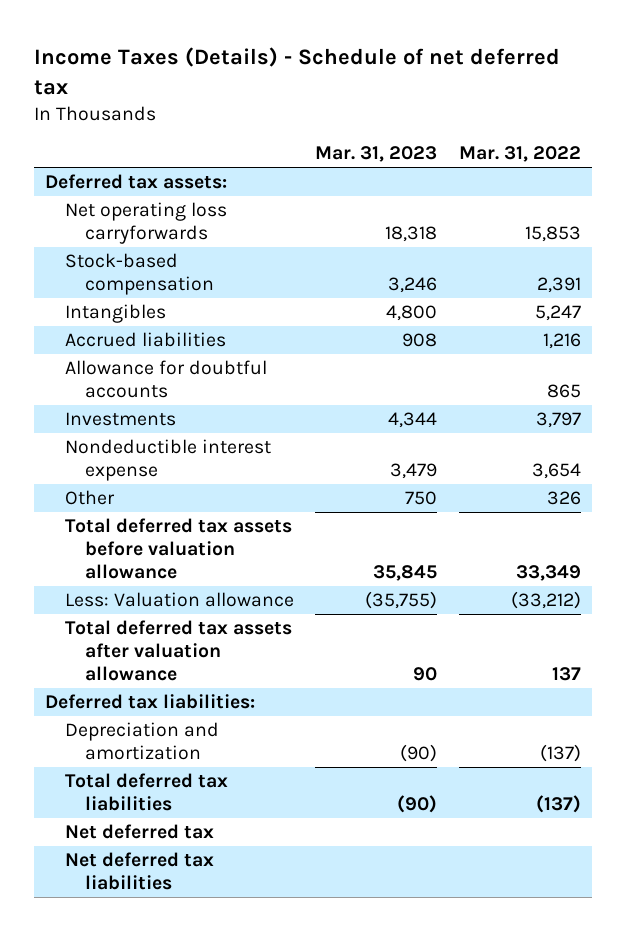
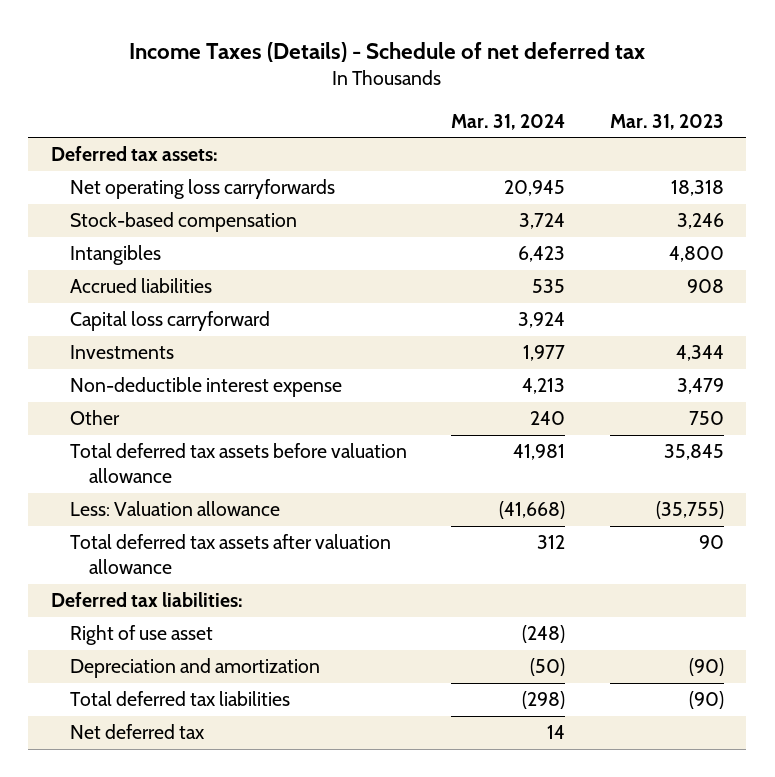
- | Mar. 31, 2023 | Mar. 31, 2022
+ | Mar. 31, 2024 | Mar. 31, 2023
- Allowance for doubtful accounts | | 865
+ Capital loss carryforward | 3,924 |
- Nondeductible interest expense | 3,479 | 3,654
+ Non-deductible interest expense | 4,213 | 3,479
+ Right of use asset | (248) |
- Net deferred tax liabilities

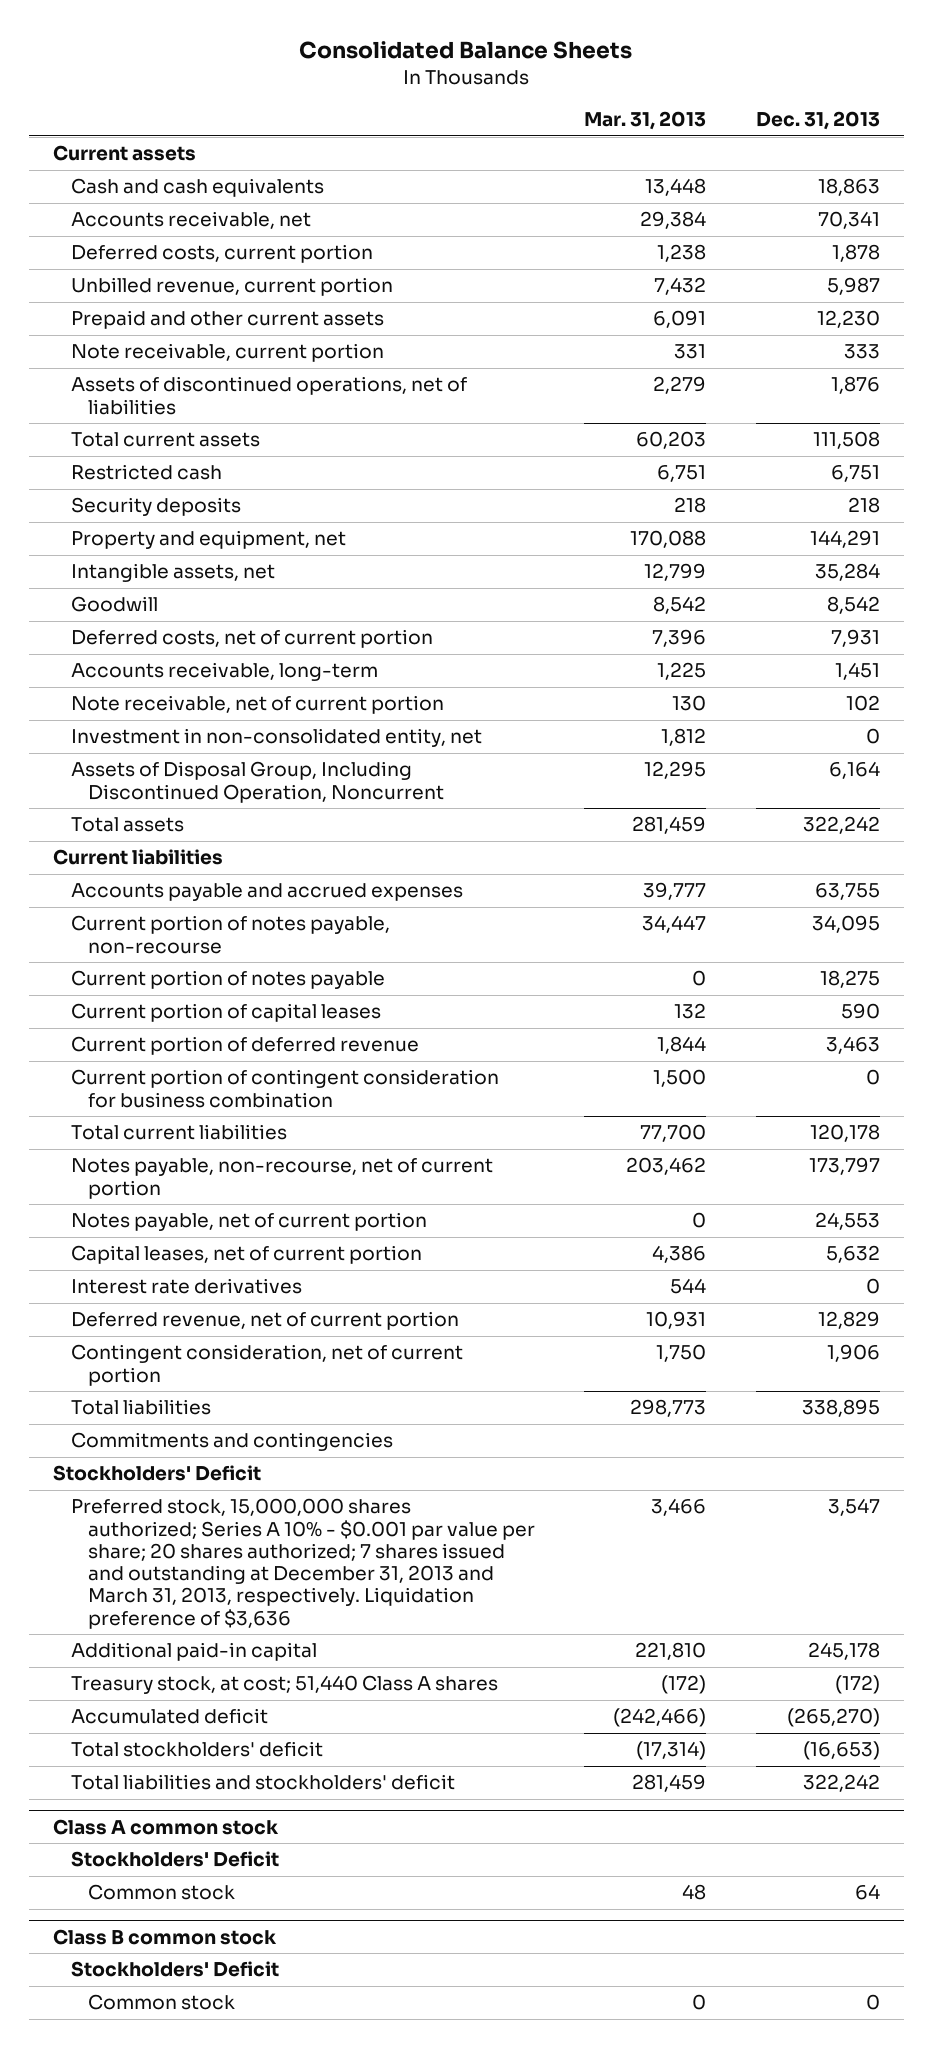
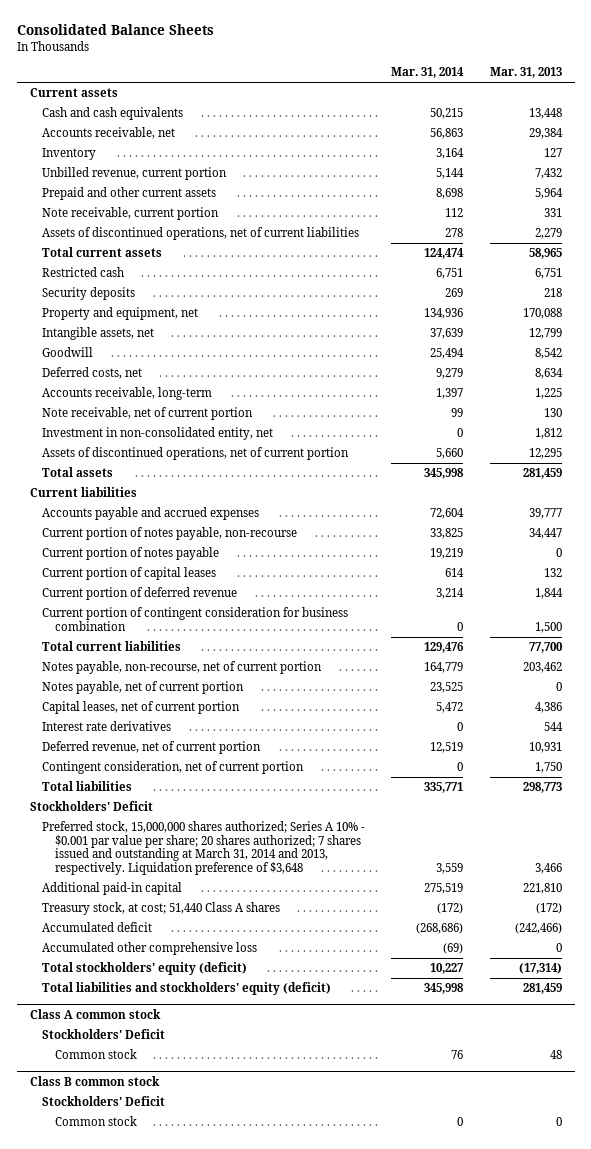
- | Mar. 31, 2013 | Dec. 31, 2013
+ | Mar. 31, 2014 | Mar. 31, 2013
- Deferred costs, current portion | 1,238 | 1,878
+ Inventory | 3,164 | 127
- Prepaid and other current assets | 6,091 | 12,230
+ Prepaid and other current assets | 8,698 | 5,964
- Assets of discontinued operations, net of liabilities | 2,279 | 1,876
- Total current assets | 60,203 | 111,508
+ Assets of discontinued operations, net of current liabilities | 278 | 2,279
+ Total current assets | 124,474 | 58,965
- Deferred costs, net of current portion | 7,396 | 7,931
+ Deferred costs, net | 9,279 | 8,634
- Assets of Disposal Group, Including Discontinued Operation, Noncurrent | 12,295 | 6,164
+ Assets of discontinued operations, net of current portion | 5,660 | 12,295
- Commitments and contingencies
- Preferred stock, 15,000,000 shares authorized; Series A 10% - $0.001 par value per share; 20 shares authorized; 7 shares issued and outstanding at December 31, 2013 and March 31, 2013, respectively. Liquidation preference of $3,636 | 3,466 | 3,547
+ Preferred stock, 15,000,000 shares authorized; Series A 10% - $0.001 par value per share; 20 shares authorized; 7 shares issued and outstanding at March 31, 2014 and 2013, respectively. Liquidation preference of $3,648 | 3,559 | 3,466
- Total stockholders' deficit | (17,314) | (16,653)
- Total liabilities and stockholders' deficit | 281,459 | 322,242
+ Accumulated other comprehensive loss | (69) | 0
+ Total stockholders' equity (deficit) | 10,227 | (17,314)
+ Total liabilities and stockholders' equity (deficit) | 345,998 | 281,459

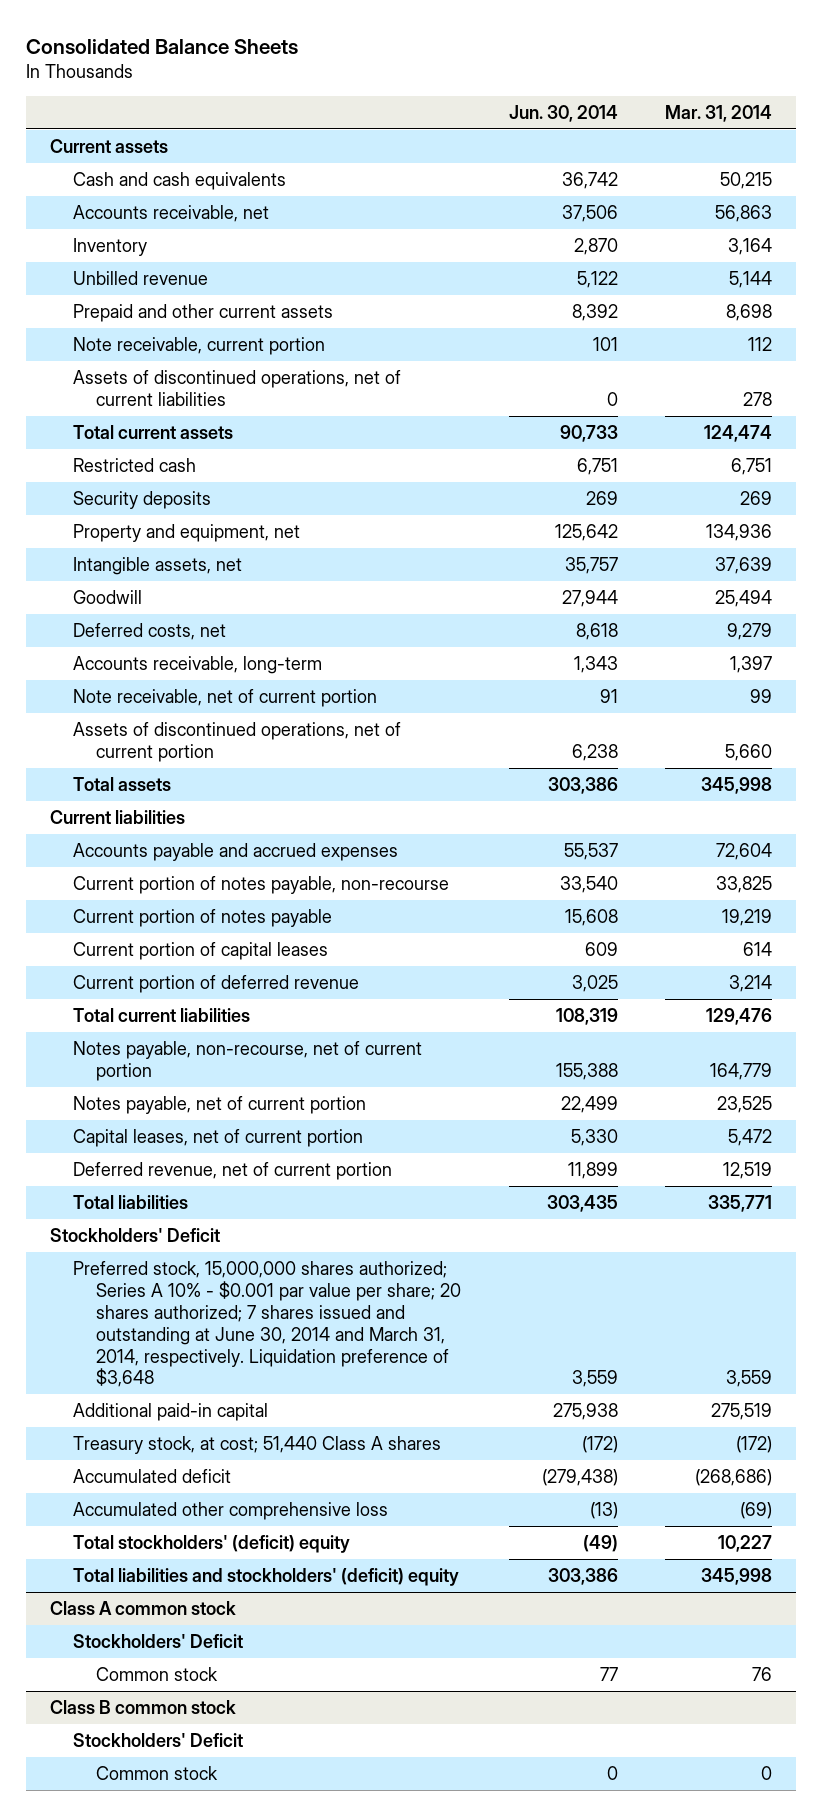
- | Mar. 31, 2014 | Mar. 31, 2013
+ | Jun. 30, 2014 | Mar. 31, 2014
- Unbilled revenue, current portion | 5,144 | 7,432
+ Unbilled revenue | 5,122 | 5,144
- Investment in non-consolidated entity, net | 0 | 1,812
- Current portion of contingent consideration for business combination | 0 | 1,500
- Interest rate derivatives | 0 | 544
- Contingent consideration, net of current portion | 0 | 1,750
- Preferred stock, 15,000,000 shares authorized; Series A 10% - $0.001 par value per share; 20 shares authorized; 7 shares issued and outstanding at March 31, 2014 and 2013, respectively. Liquidation preference of $3,648 | 3,559 | 3,466
+ Preferred stock, 15,000,000 shares authorized; Series A 10% - $0.001 par value per share; 20 shares authorized; 7 shares issued and outstanding at June 30, 2014 and March 31, 2014, respectively. Liquidation preference of $3,648 | 3,559 | 3,559
- Total stockholders' equity (deficit) | 10,227 | (17,314)
- Total liabilities and stockholders' equity (deficit) | 345,998 | 281,459
+ Total stockholders' (deficit) equity | (49) | 10,227
+ Total liabilities and stockholders' (deficit) equity | 303,386 | 345,998

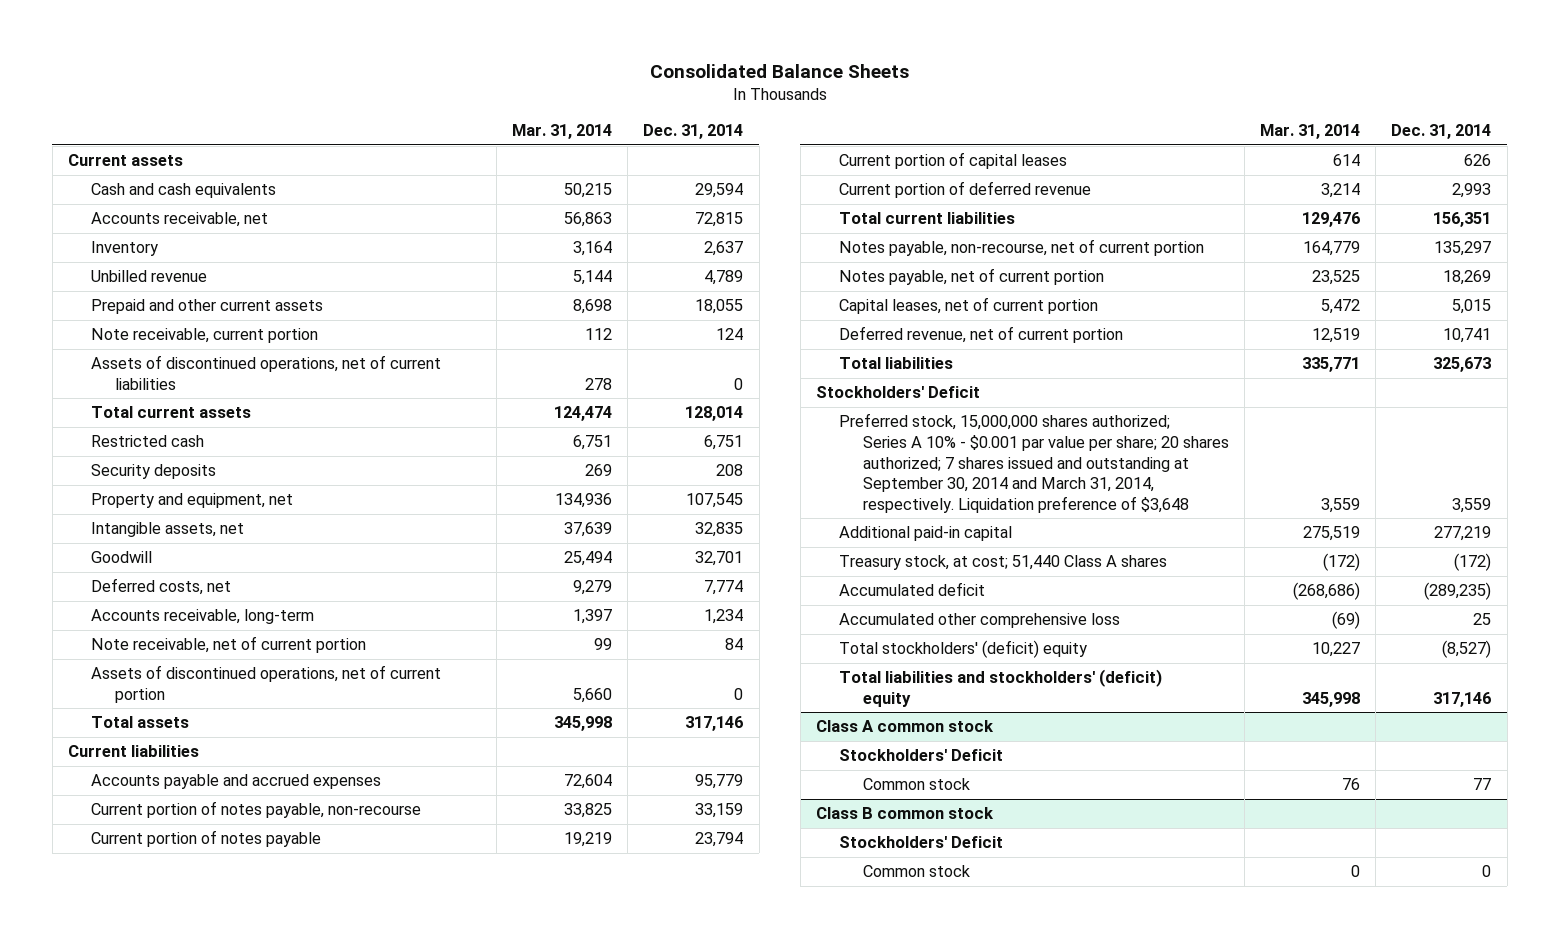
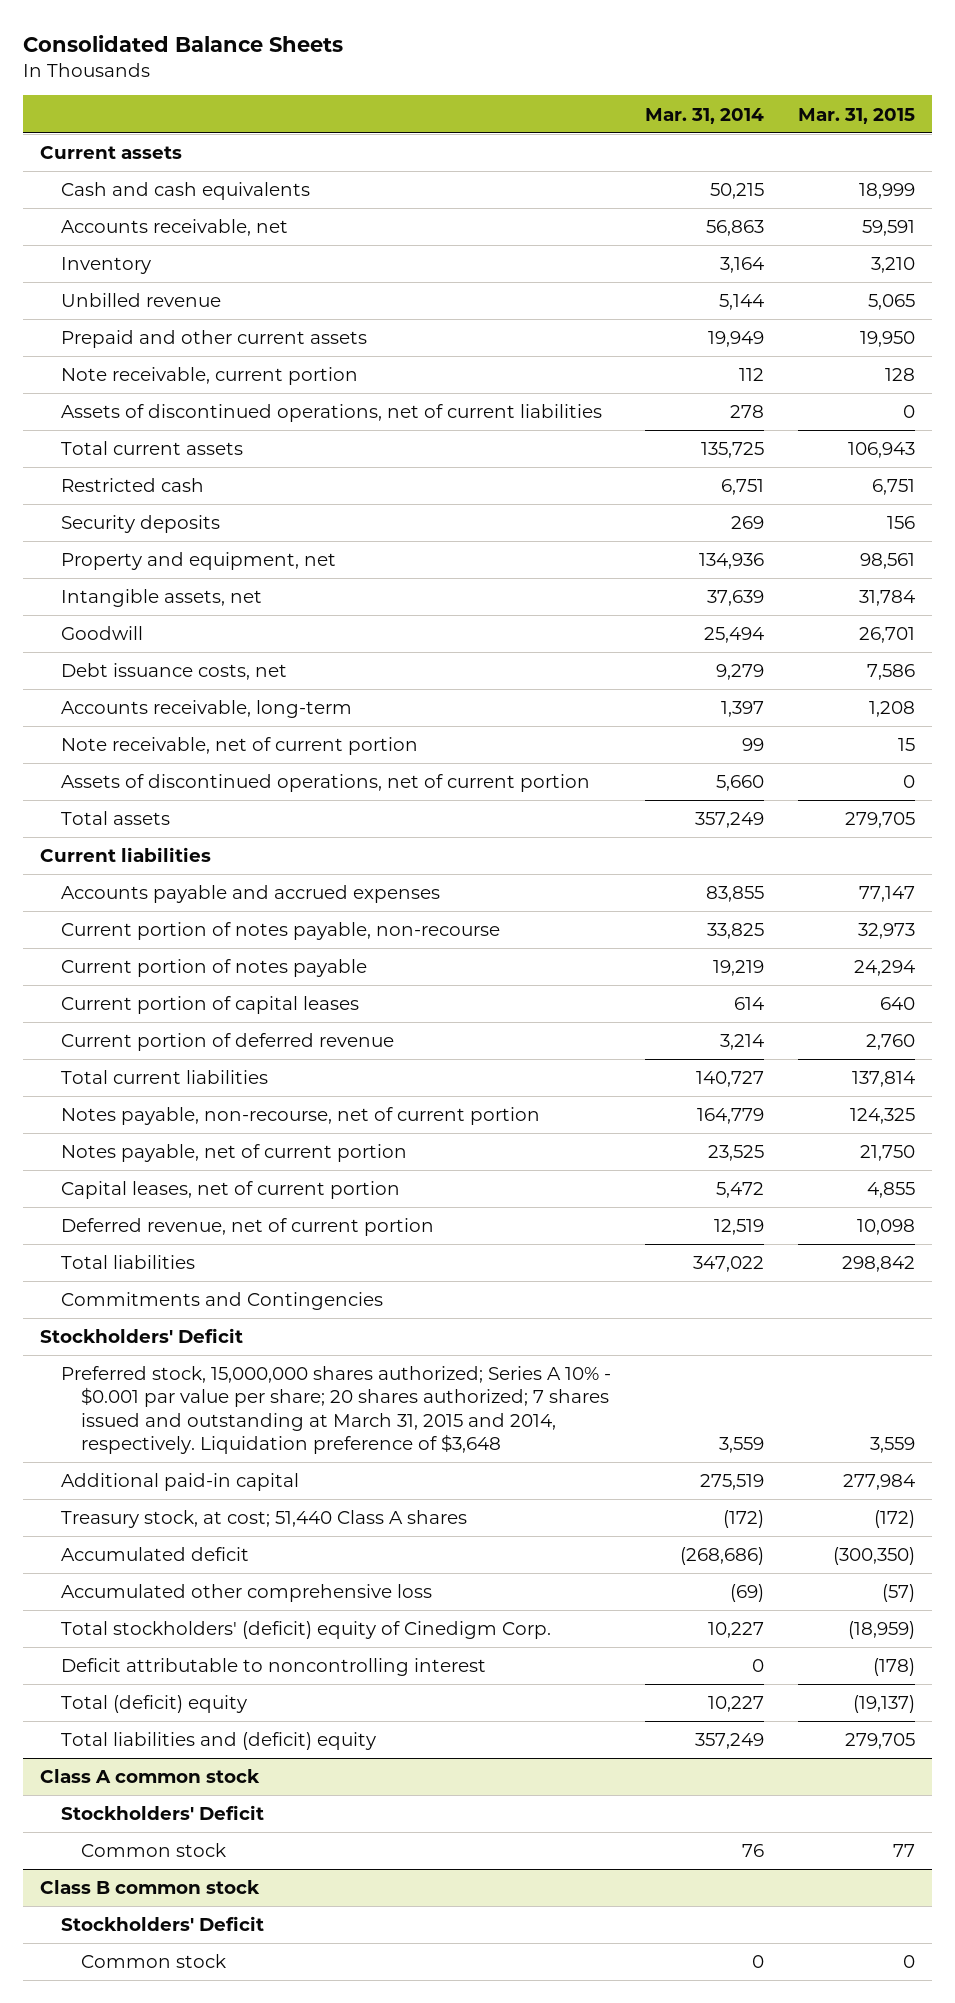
- | Mar. 31, 2014 | Dec. 31, 2014
+ | Mar. 31, 2014 | Mar. 31, 2015
- Prepaid and other current assets | 8,698 | 18,055
+ Prepaid and other current assets | 19,949 | 19,950
- Total current assets | 124,474 | 128,014
+ Total current assets | 135,725 | 106,943
- Deferred costs, net | 9,279 | 7,774
+ Debt issuance costs, net | 9,279 | 7,586
- Total assets | 345,998 | 317,146
+ Total assets | 357,249 | 279,705
- Accounts payable and accrued expenses | 72,604 | 95,779
+ Accounts payable and accrued expenses | 83,855 | 77,147
- Total current liabilities | 129,476 | 156,351
+ Total current liabilities | 140,727 | 137,814
- Total liabilities | 335,771 | 325,673
+ Total liabilities | 347,022 | 298,842
+ Commitments and Contingencies
- Preferred stock, 15,000,000 shares authorized; Series A 10% - $0.001 par value per share; 20 shares authorized; 7 shares issued and outstanding at September 30, 2014 and March 31, 2014, respectively. Liquidation preference of $3,648 | 3,559 | 3,559
+ Preferred stock, 15,000,000 shares authorized; Series A 10% - $0.001 par value per share; 20 shares authorized; 7 shares issued and outstanding at March 31, 2015 and 2014, respectively. Liquidation preference of $3,648 | 3,559 | 3,559
- Total stockholders' (deficit) equity | 10,227 | (8,527)
- Total liabilities and stockholders' (deficit) equity | 345,998 | 317,146
+ Total stockholders' (deficit) equity of Cinedigm Corp. | 10,227 | (18,959)
+ Deficit attributable to noncontrolling interest | 0 | (178)
+ Total (deficit) equity | 10,227 | (19,137)
+ Total liabilities and (deficit) equity | 357,249 | 279,705

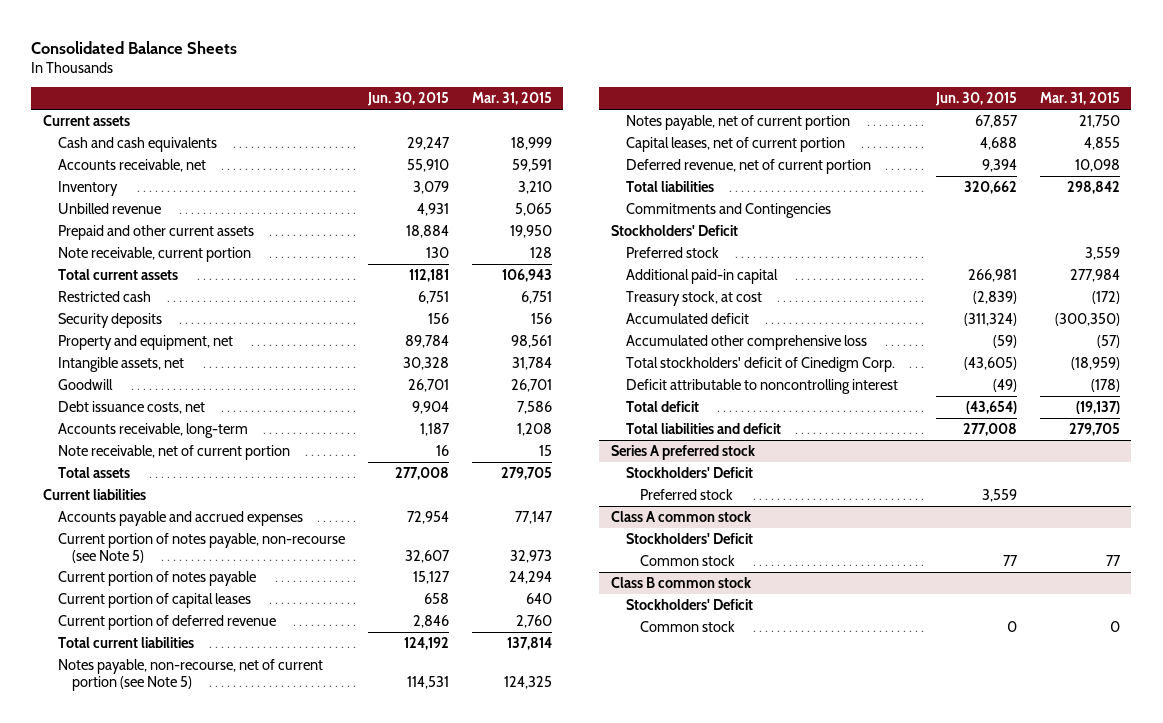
- | Mar. 31, 2014 | Mar. 31, 2015
+ | Jun. 30, 2015 | Mar. 31, 2015
- Assets of discontinued operations, net of current liabilities | 278 | 0
- Assets of discontinued operations, net of current portion | 5,660 | 0
- Current portion of notes payable, non-recourse | 33,825 | 32,973
+ Current portion of notes payable, non-recourse (see Note 5) | 32,607 | 32,973
- Notes payable, non-recourse, net of current portion | 164,779 | 124,325
+ Notes payable, non-recourse, net of current portion (see Note 5) | 114,531 | 124,325
- Preferred stock, 15,000,000 shares authorized; Series A 10% - $0.001 par value per share; 20 shares authorized; 7 shares issued and outstanding at March 31, 2015 and 2014, respectively. Liquidation preference of $3,648 | 3,559 | 3,559
+ Preferred stock | | 3,559
- Treasury stock, at cost; 51,440 Class A shares | (172) | (172)
+ Treasury stock, at cost | (2,839) | (172)
- Total stockholders' (deficit) equity of Cinedigm Corp. | 10,227 | (18,959)
+ Total stockholders' deficit of Cinedigm Corp. | (43,605) | (18,959)
- Total (deficit) equity | 10,227 | (19,137)
- Total liabilities and (deficit) equity | 357,249 | 279,705
+ Total deficit | (43,654) | (19,137)
+ Total liabilities and deficit | 277,008 | 279,705
+ Series A preferred stock
+ Stockholders' Deficit
+ Preferred stock | 3,559 |

